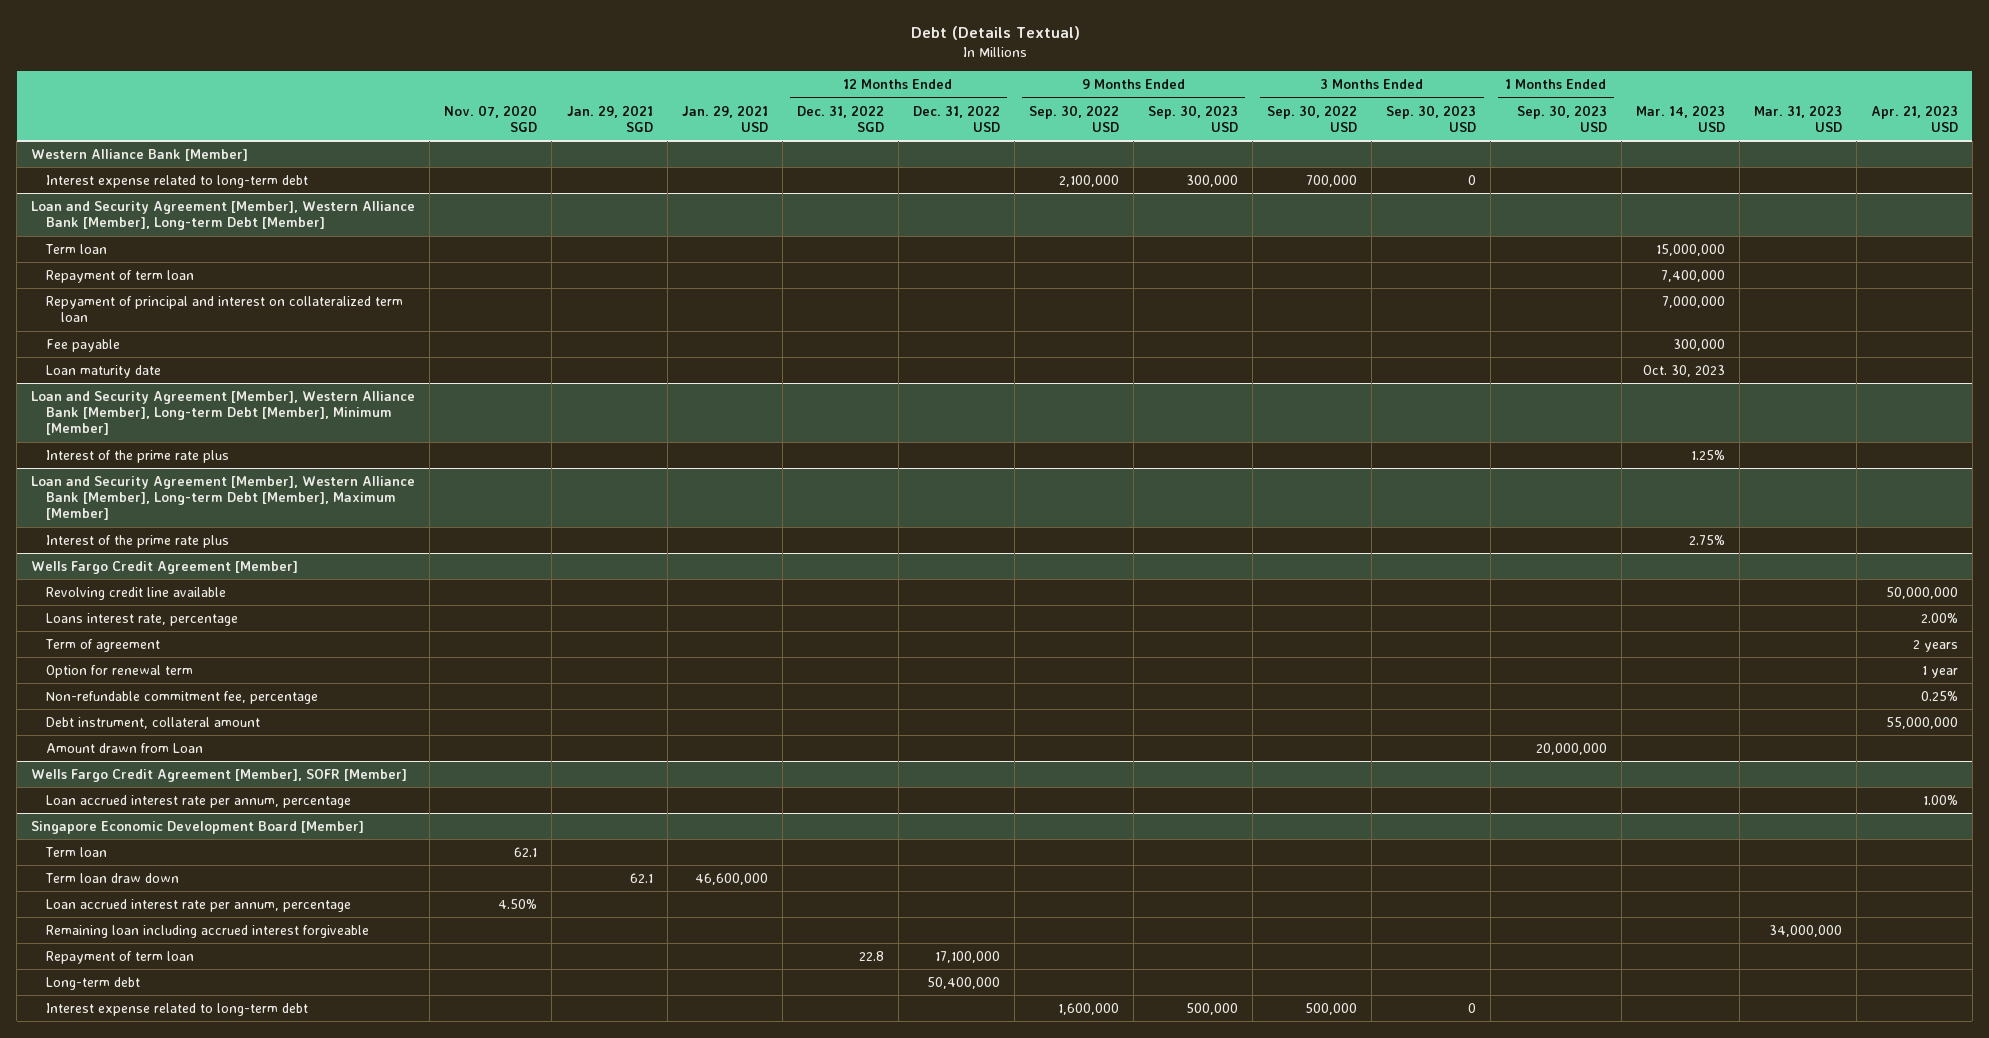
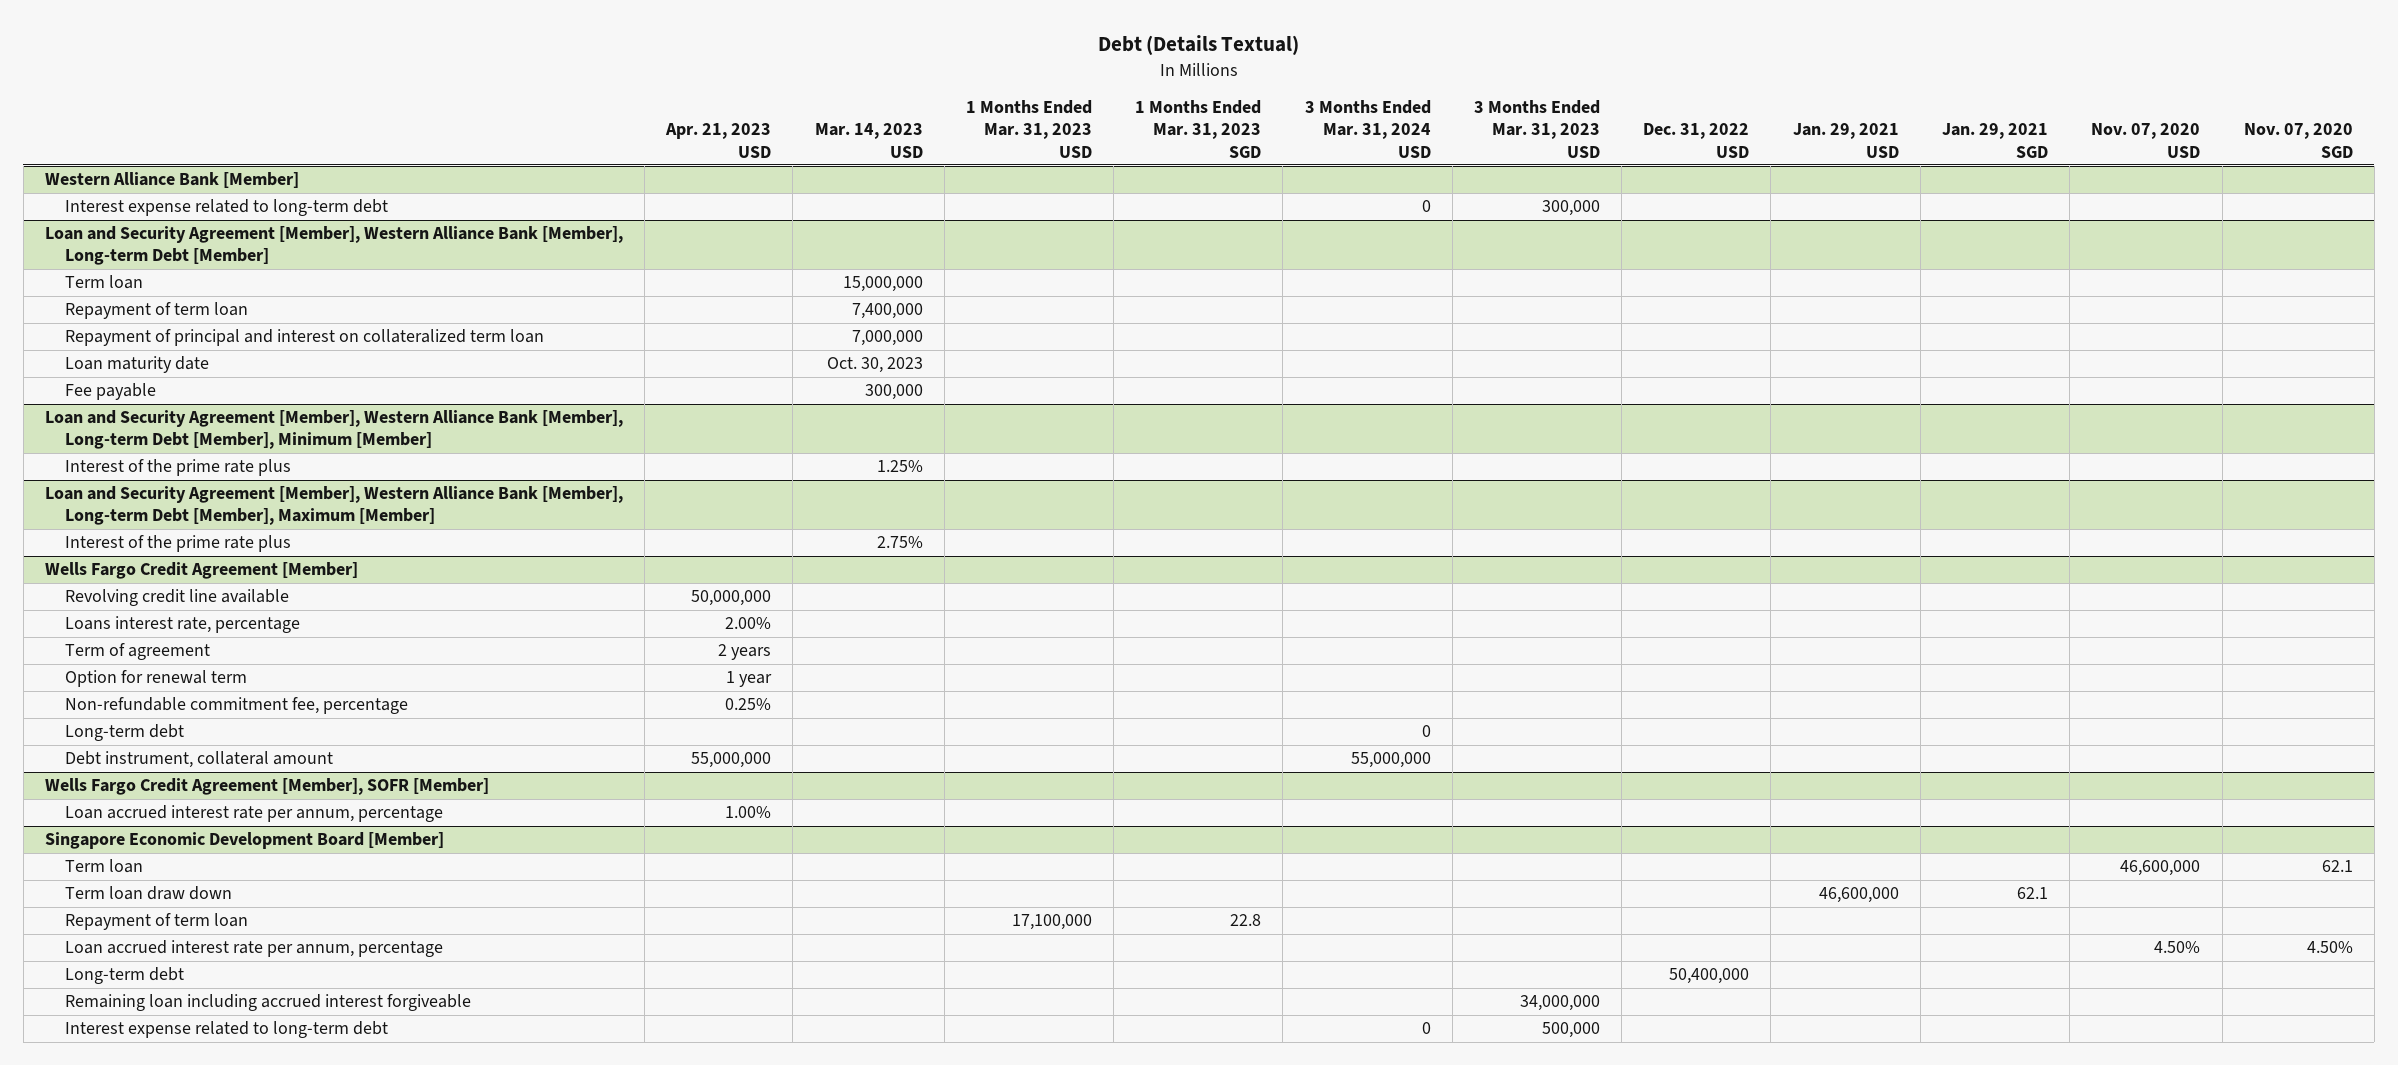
- | Nov. 07, 2020 SGD | Jan. 29, 2021 SGD | Jan. 29, 2021 USD | 12 Months Ended Dec. 31, 2022 SGD | 12 Months Ended Dec. 31, 2022 USD | 9 Months Ended Sep. 30, 2022 USD | 9 Months Ended Sep. 30, 2023 USD | 3 Months Ended Sep. 30, 2022 USD | 3 Months Ended Sep. 30, 2023 USD | 1 Months Ended Sep. 30, 2023 USD | Mar. 14, 2023 USD | Mar. 31, 2023 USD | Apr. 21, 2023 USD
+ | Apr. 21, 2023 USD | Mar. 14, 2023 USD | 1 Months Ended Mar. 31, 2023 USD | 1 Months Ended Mar. 31, 2023 SGD | 3 Months Ended Mar. 31, 2024 USD | 3 Months Ended Mar. 31, 2023 USD | Dec. 31, 2022 USD | Jan. 29, 2021 USD | Jan. 29, 2021 SGD | Nov. 07, 2020 USD | Nov. 07, 2020 SGD
@ Loan and Security Agreement [Member], Western Alliance Bank [Member], Long-term Debt [Member]
- Repyament of principal and interest on collateralized term loan | | | | | | | | | | | 7,000,000 | |
+ Repayment of principal and interest on collateralized term loan | | 7,000,000 | | | | | | | | |
moved down: Fee payable | | 300,000 | | | | | | | | |
@ Wells Fargo Credit Agreement [Member]
+ Long-term debt | | | | | 0 | | | | | |
- Amount drawn from Loan | | | | | | | | | | 20,000,000 | | |
@ Singapore Economic Development Board [Member]
moved down: Loan accrued interest rate per annum, percentage | | | | | | | | | | 4.50% | 4.50%
moved down: Remaining loan including accrued interest forgiveable | | | | | | 34,000,000 | | | | |

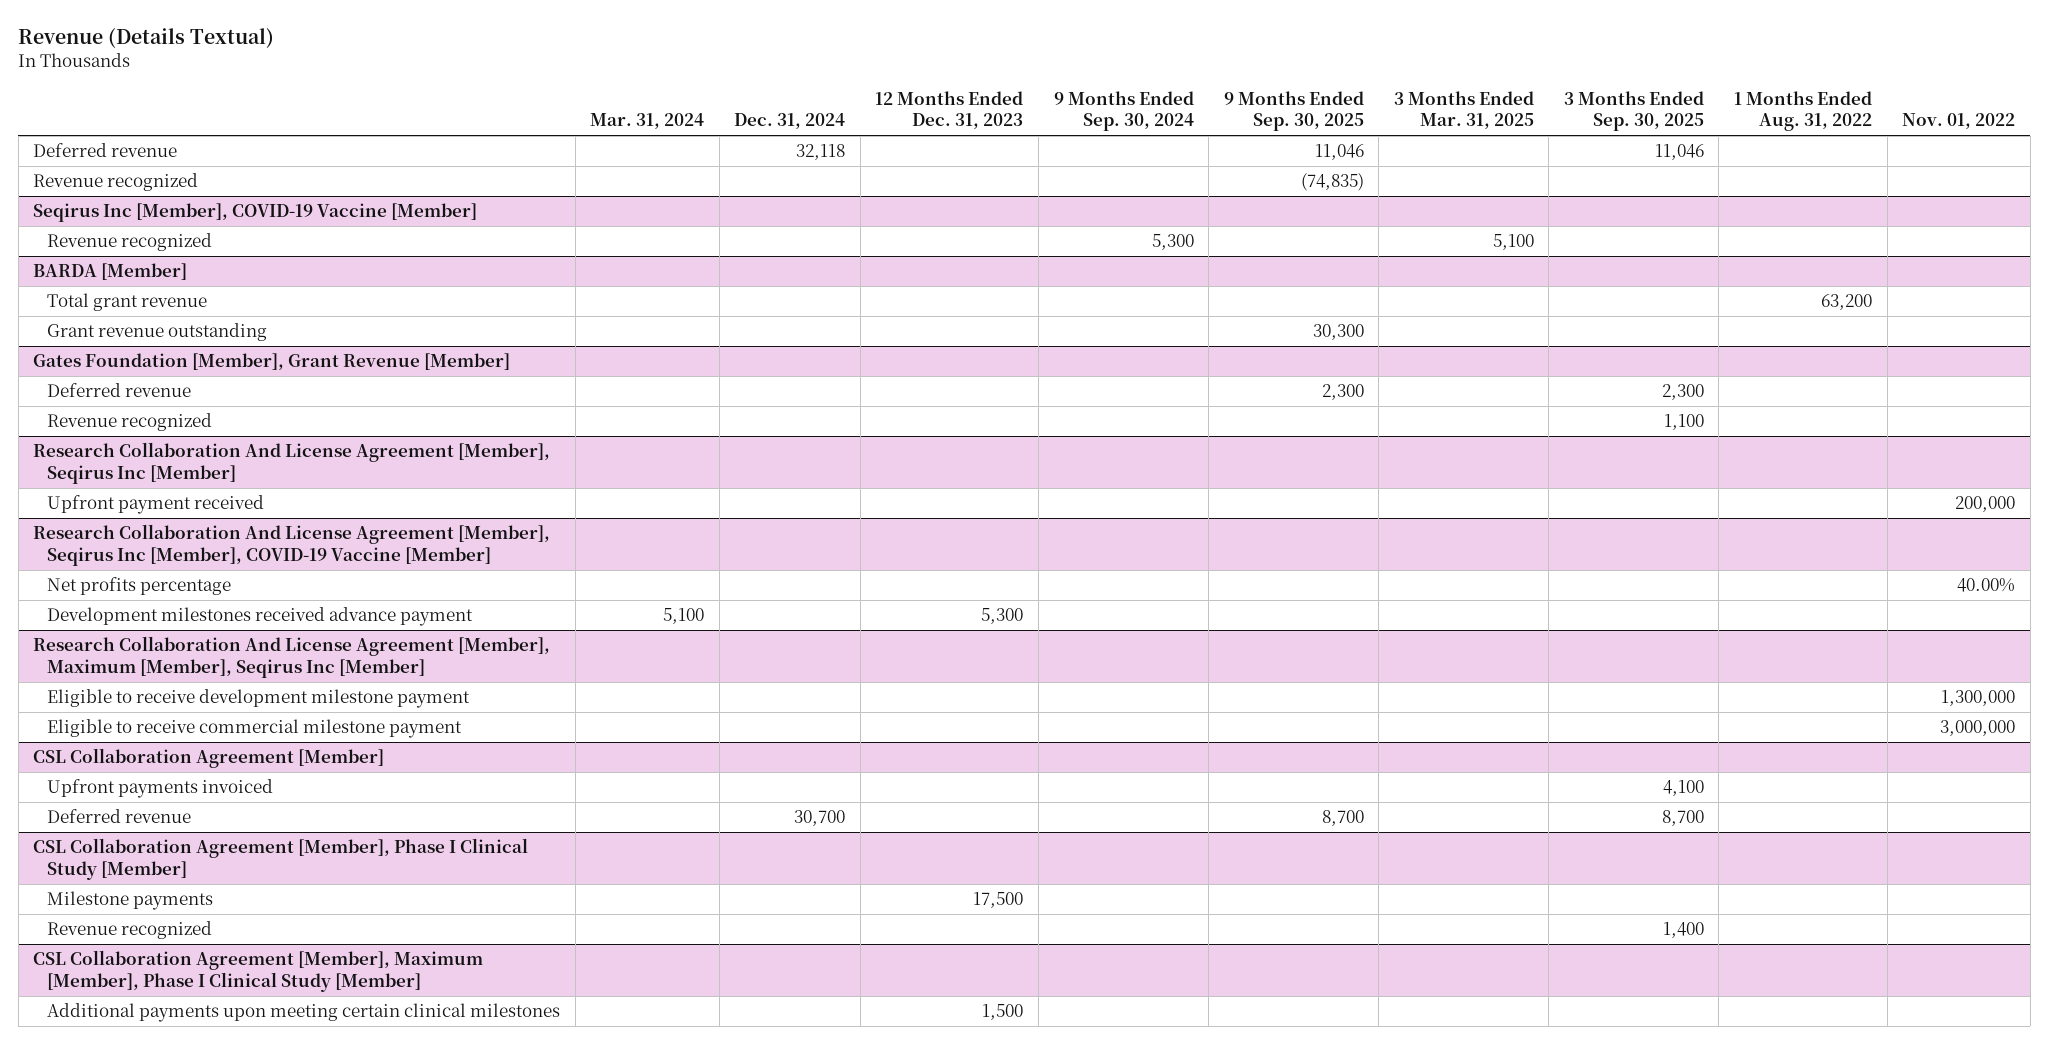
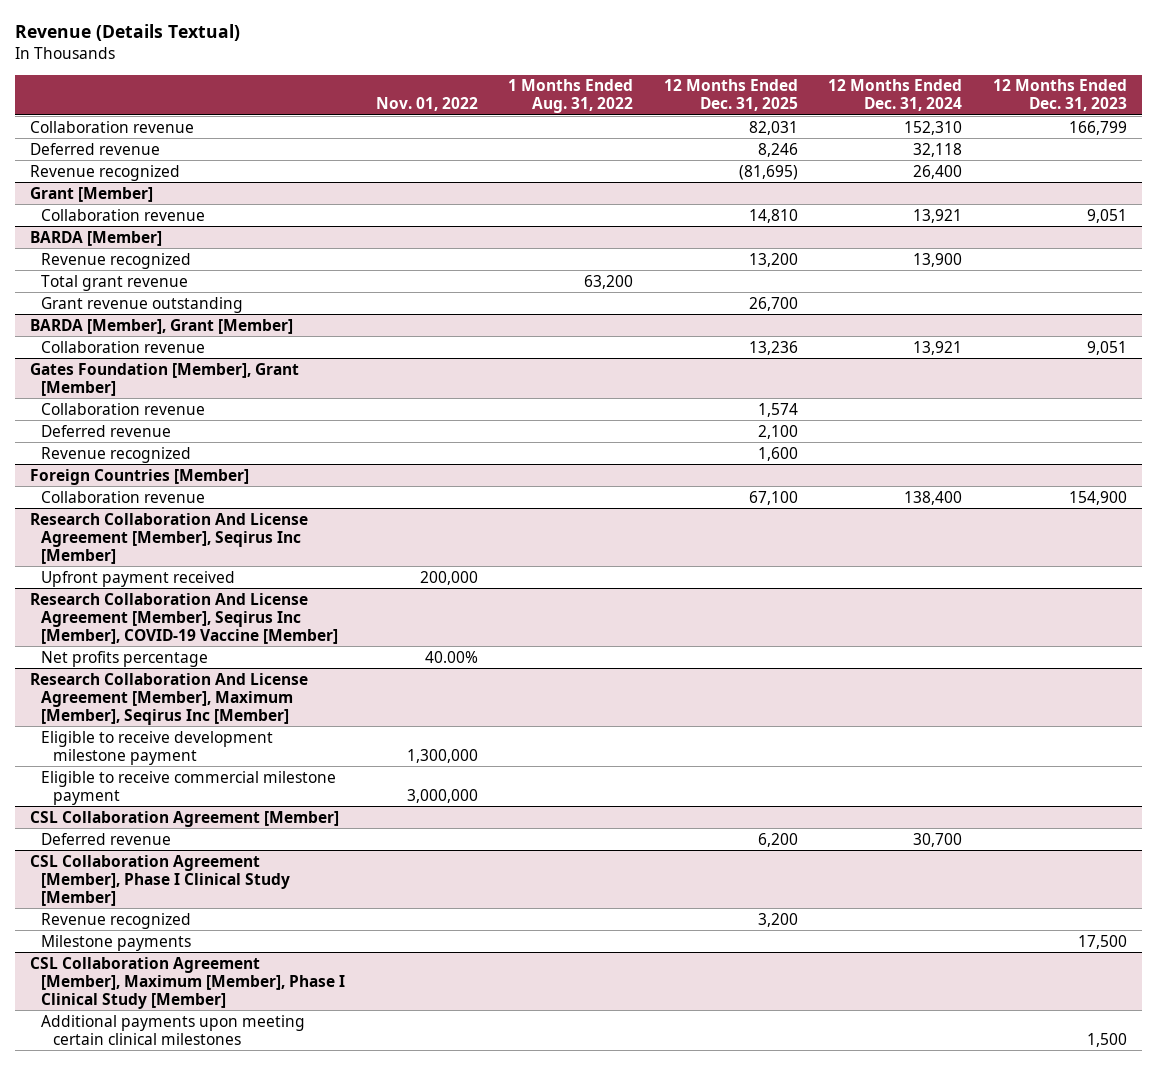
- | Mar. 31, 2024 | Dec. 31, 2024 | 12 Months Ended Dec. 31, 2023 | 9 Months Ended Sep. 30, 2024 | 9 Months Ended Sep. 30, 2025 | 3 Months Ended Mar. 31, 2025 | 3 Months Ended Sep. 30, 2025 | 1 Months Ended Aug. 31, 2022 | Nov. 01, 2022
+ | Nov. 01, 2022 | 1 Months Ended Aug. 31, 2022 | 12 Months Ended Dec. 31, 2025 | 12 Months Ended Dec. 31, 2024 | 12 Months Ended Dec. 31, 2023
+ Collaboration revenue | | | 82,031 | 152,310 | 166,799
- Seqirus Inc [Member], COVID-19 Vaccine [Member]
- Revenue recognized | | | | 5,300 | | 5,100 | | |
+ Grant [Member]
+ Collaboration revenue | | | 14,810 | 13,921 | 9,051
@ BARDA [Member]
+ Revenue recognized | | | 13,200 | 13,900 |
- Gates Foundation [Member], Grant Revenue [Member]
+ BARDA [Member], Grant [Member]
+ Collaboration revenue | | | 13,236 | 13,921 | 9,051
+ Gates Foundation [Member], Grant [Member]
+ Collaboration revenue | | | 1,574 | |
+ Foreign Countries [Member]
+ Collaboration revenue | | | 67,100 | 138,400 | 154,900
@ Research Collaboration And License Agreement [Member], Seqirus Inc [Member], COVID-19 Vaccine [Member]
- Development milestones received advance payment | 5,100 | | 5,300 | | | | | |
@ CSL Collaboration Agreement [Member]
- Upfront payments invoiced | | | | | | | 4,100 | |
@ CSL Collaboration Agreement [Member], Phase I Clinical Study [Member]
moved down: Milestone payments | | | | | 17,500

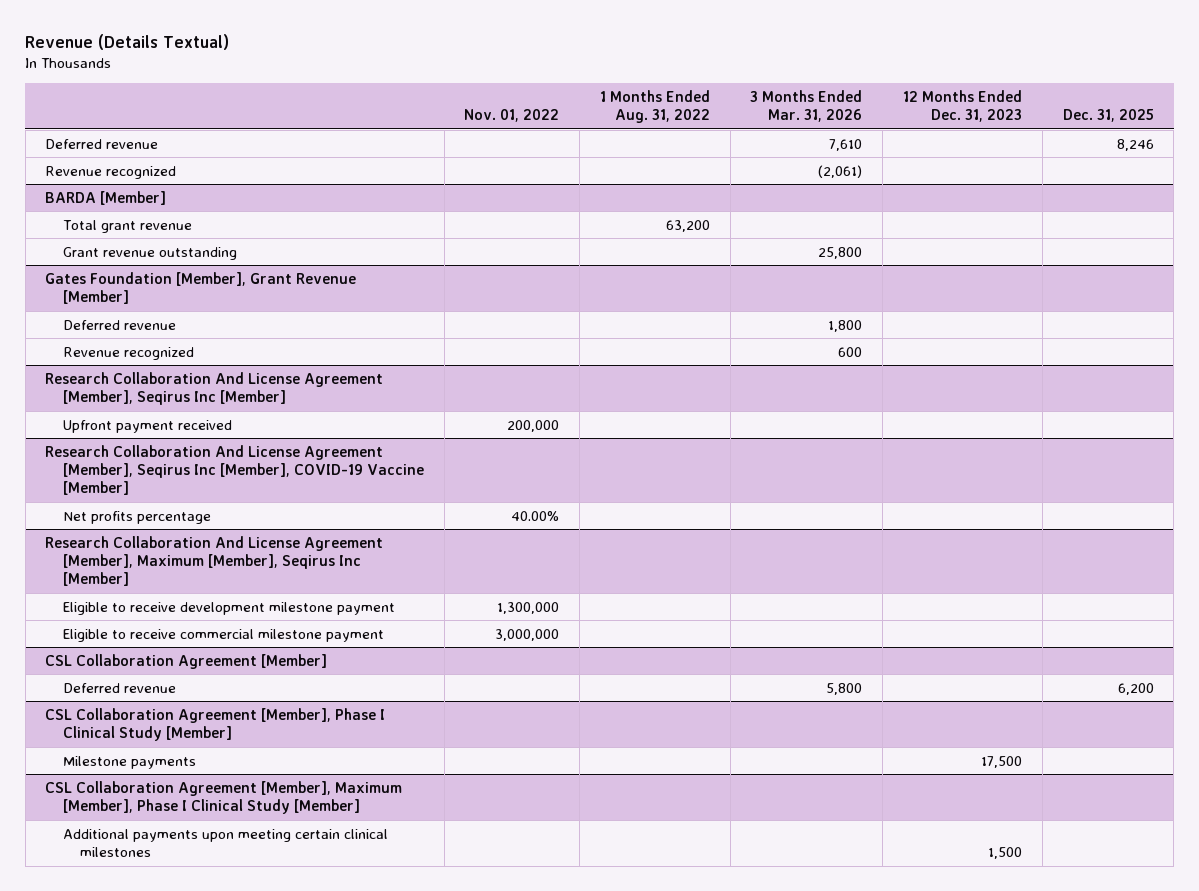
- | Nov. 01, 2022 | 1 Months Ended Aug. 31, 2022 | 12 Months Ended Dec. 31, 2025 | 12 Months Ended Dec. 31, 2024 | 12 Months Ended Dec. 31, 2023
+ | Nov. 01, 2022 | 1 Months Ended Aug. 31, 2022 | 3 Months Ended Mar. 31, 2026 | 12 Months Ended Dec. 31, 2023 | Dec. 31, 2025
- Collaboration revenue | | | 82,031 | 152,310 | 166,799
- Grant [Member]
- Collaboration revenue | | | 14,810 | 13,921 | 9,051
@ BARDA [Member]
- Revenue recognized | | | 13,200 | 13,900 |
- BARDA [Member], Grant [Member]
- Collaboration revenue | | | 13,236 | 13,921 | 9,051
- Gates Foundation [Member], Grant [Member]
- Collaboration revenue | | | 1,574 | |
+ Gates Foundation [Member], Grant Revenue [Member]
- Foreign Countries [Member]
- Collaboration revenue | | | 67,100 | 138,400 | 154,900
@ CSL Collaboration Agreement [Member], Phase I Clinical Study [Member]
- Revenue recognized | | | 3,200 | |

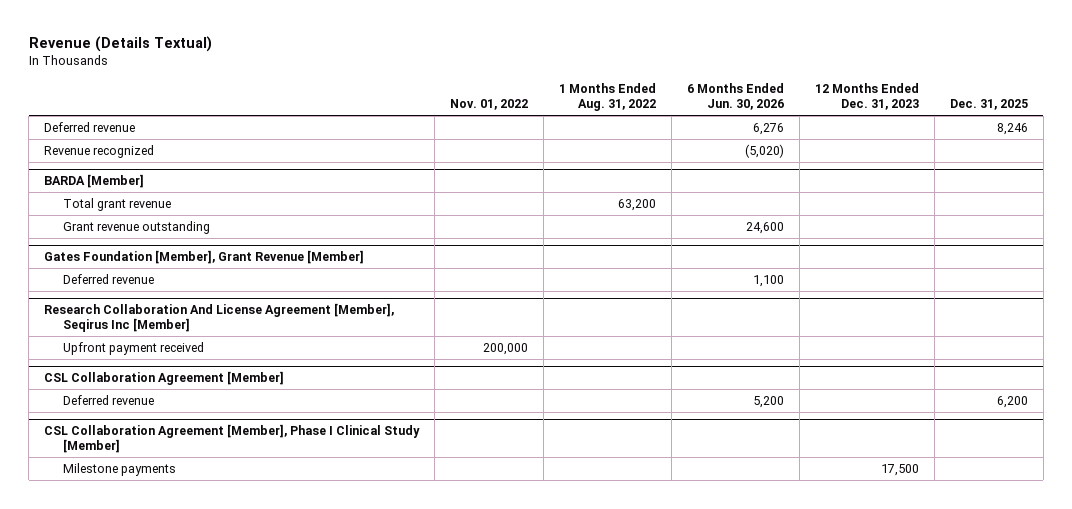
- | Nov. 01, 2022 | 1 Months Ended Aug. 31, 2022 | 3 Months Ended Mar. 31, 2026 | 12 Months Ended Dec. 31, 2023 | Dec. 31, 2025
+ | Nov. 01, 2022 | 1 Months Ended Aug. 31, 2022 | 6 Months Ended Jun. 30, 2026 | 12 Months Ended Dec. 31, 2023 | Dec. 31, 2025
@ Gates Foundation [Member], Grant Revenue [Member]
- Revenue recognized | | | 600 | |
- Research Collaboration And License Agreement [Member], Seqirus Inc [Member], COVID-19 Vaccine [Member]
- Net profits percentage | 40.00% | | | |
- Research Collaboration And License Agreement [Member], Maximum [Member], Seqirus Inc [Member]
- Eligible to receive development milestone payment | 1,300,000 | | | |
- Eligible to receive commercial milestone payment | 3,000,000 | | | |
- CSL Collaboration Agreement [Member], Maximum [Member], Phase I Clinical Study [Member]
- Additional payments upon meeting certain clinical milestones | | | | 1,500 |

